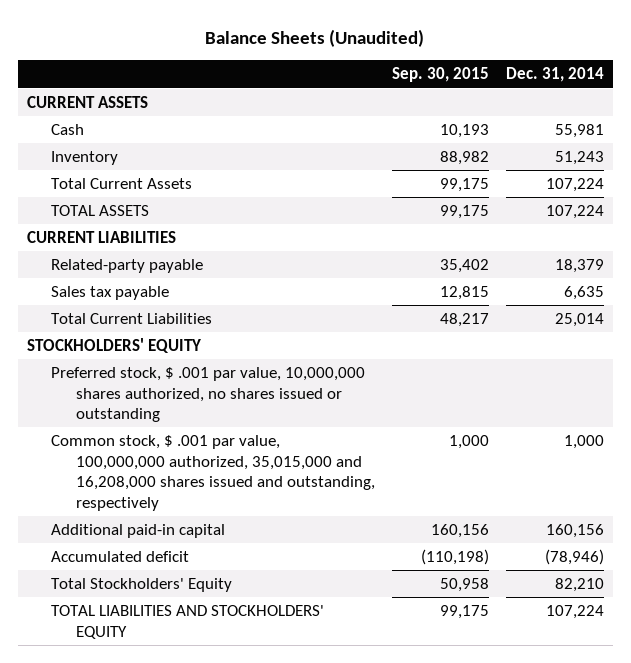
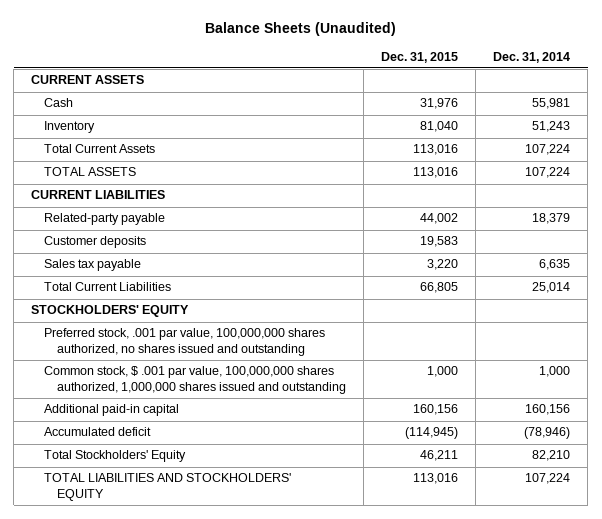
- | Sep. 30, 2015 | Dec. 31, 2014
+ | Dec. 31, 2015 | Dec. 31, 2014
+ Customer deposits | 19,583 |
- Preferred stock, $ .001 par value, 10,000,000 shares authorized, no shares issued or outstanding
- Common stock, $ .001 par value, 100,000,000 authorized, 35,015,000 and 16,208,000 shares issued and outstanding, respectively | 1,000 | 1,000
+ Preferred stock, .001 par value, 100,000,000 shares authorized, no shares issued and outstanding
+ Common stock, $ .001 par value, 100,000,000 shares authorized, 1,000,000 shares issued and outstanding | 1,000 | 1,000

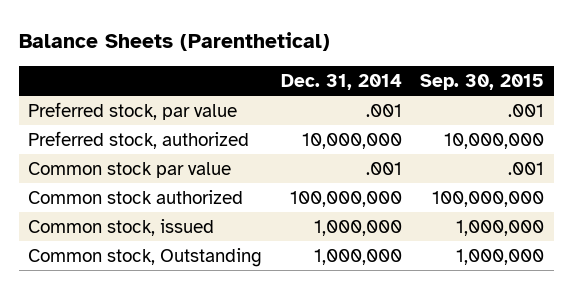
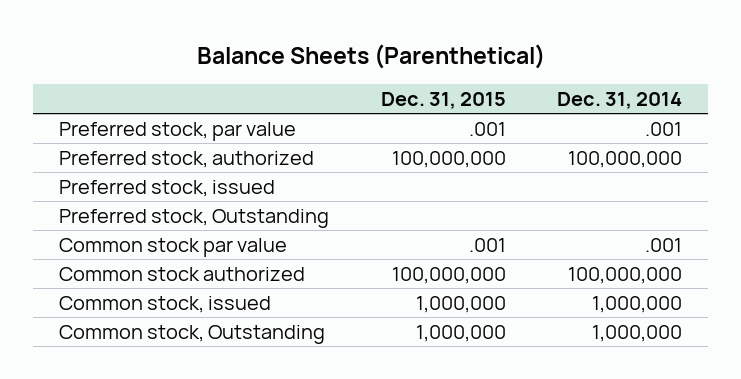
- | Dec. 31, 2014 | Sep. 30, 2015
+ | Dec. 31, 2015 | Dec. 31, 2014
- Preferred stock, authorized | 10,000,000 | 10,000,000
+ Preferred stock, authorized | 100,000,000 | 100,000,000
+ Preferred stock, issued
+ Preferred stock, Outstanding

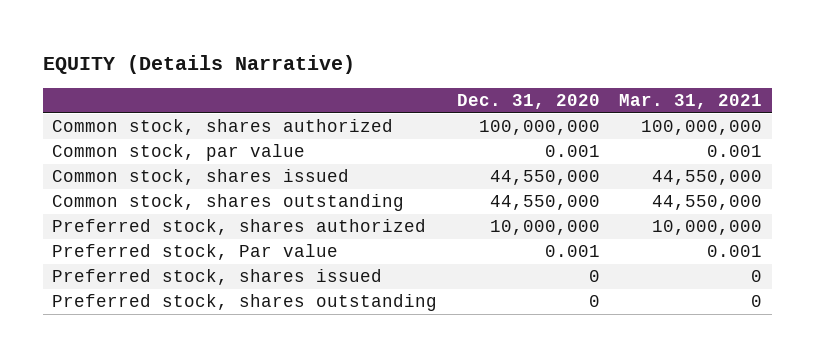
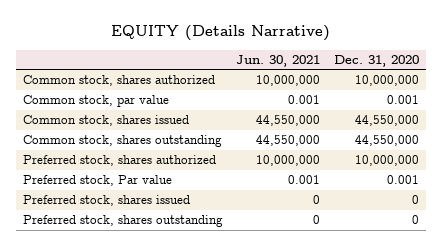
- | Dec. 31, 2020 | Mar. 31, 2021
+ | Jun. 30, 2021 | Dec. 31, 2020
- Common stock, shares authorized | 100,000,000 | 100,000,000
+ Common stock, shares authorized | 10,000,000 | 10,000,000

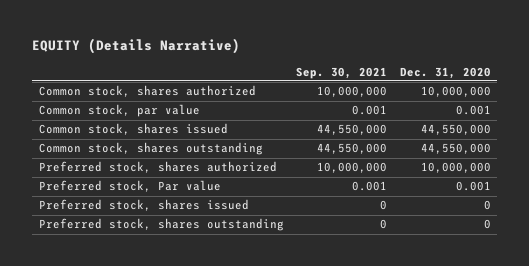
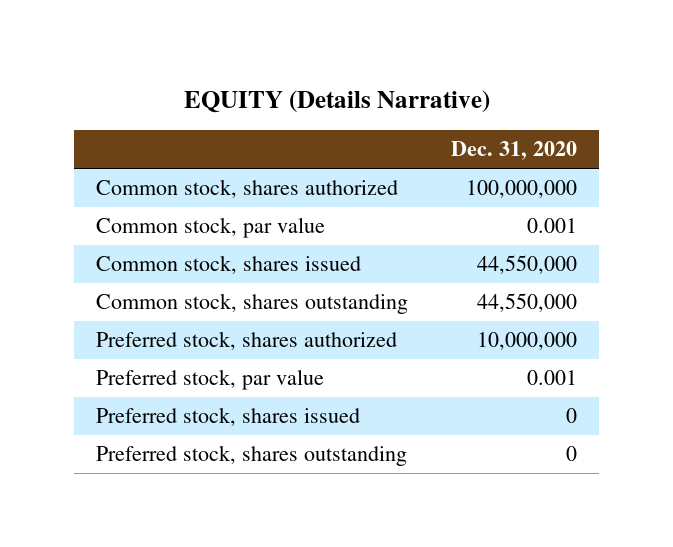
- | Sep. 30, 2021 | Dec. 31, 2020
+ | Dec. 31, 2020
- Common stock, shares authorized | 10,000,000 | 10,000,000
+ Common stock, shares authorized | 100,000,000
- Preferred stock, Par value | 0.001 | 0.001
+ Preferred stock, par value | 0.001

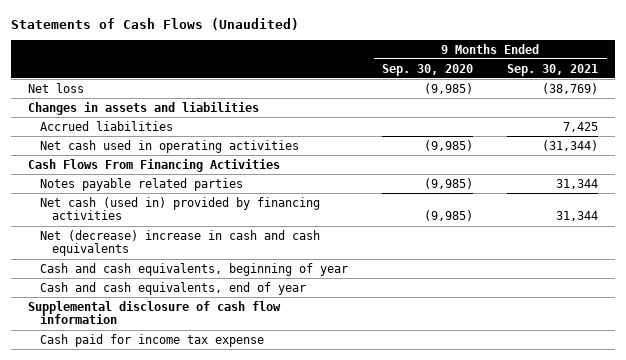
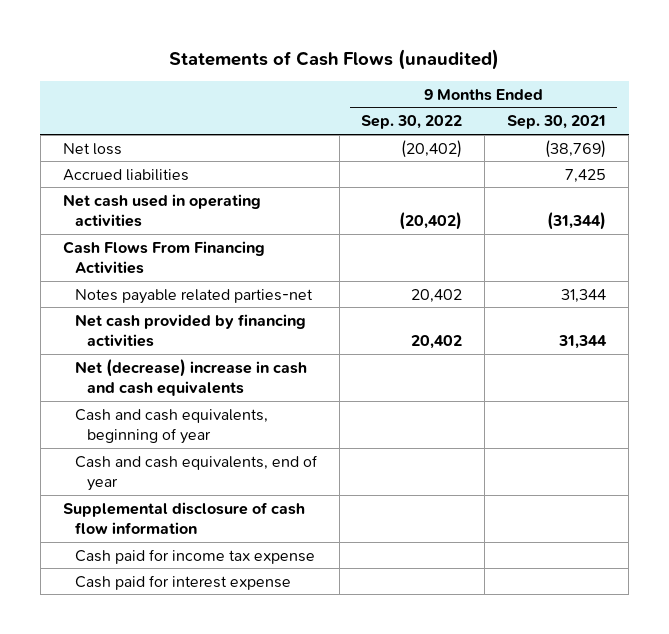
- Statements of Cash Flows (Unaudited)
+ Statements of Cash Flows (unaudited)
- | 9 Months Ended Sep. 30, 2020 | 9 Months Ended Sep. 30, 2021
+ | 9 Months Ended Sep. 30, 2022 | 9 Months Ended Sep. 30, 2021
- Changes in assets and liabilities
- Notes payable related parties | (9,985) | 31,344
- Net cash (used in) provided by financing activities | (9,985) | 31,344
+ Notes payable related parties-net | 20,402 | 31,344
+ Net cash provided by financing activities | 20,402 | 31,344
+ Cash paid for interest expense

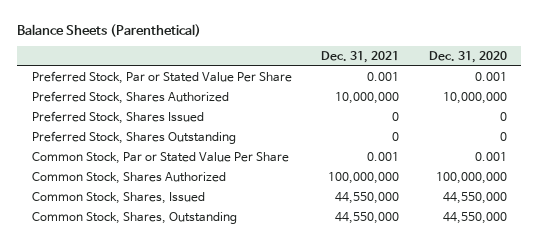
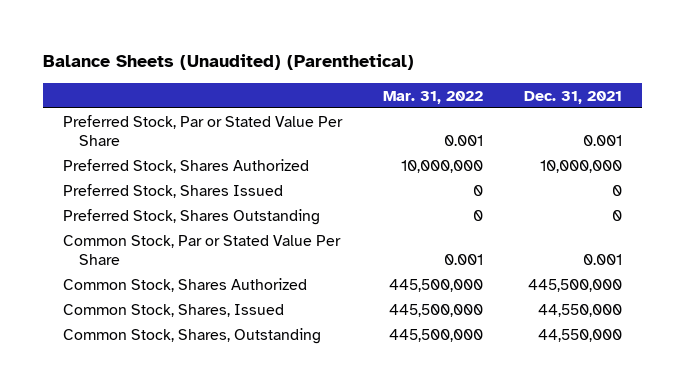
- Balance Sheets (Parenthetical)
+ Balance Sheets (Unaudited) (Parenthetical)
- | Dec. 31, 2021 | Dec. 31, 2020
+ | Mar. 31, 2022 | Dec. 31, 2021
- Common Stock, Shares Authorized | 100,000,000 | 100,000,000
+ Common Stock, Shares Authorized | 445,500,000 | 445,500,000

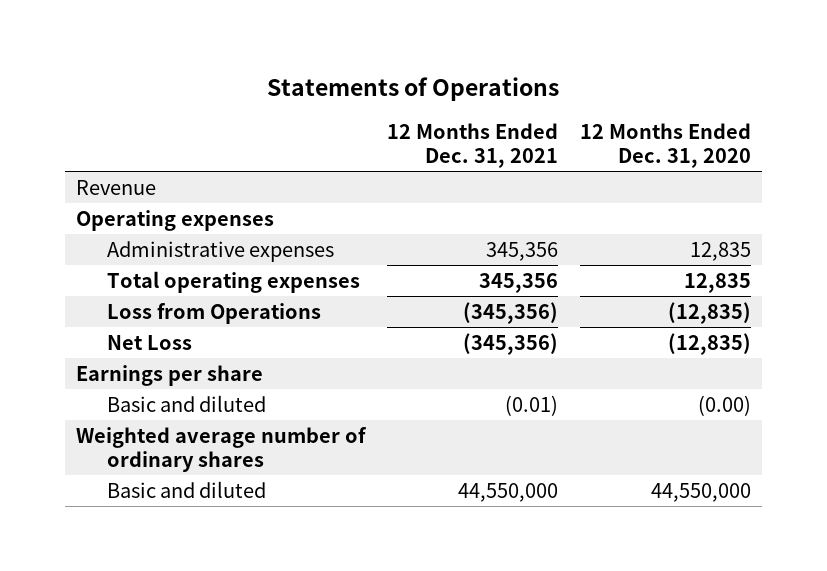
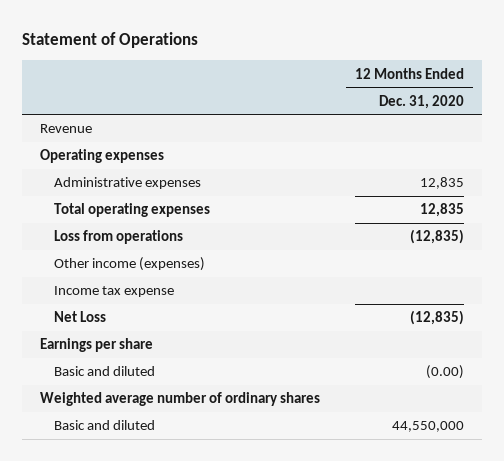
- Statements of Operations
+ Statement of Operations
- | 12 Months Ended Dec. 31, 2021 | 12 Months Ended Dec. 31, 2020
+ | 12 Months Ended Dec. 31, 2020
- Loss from Operations | (345,356) | (12,835)
+ Loss from operations | (12,835)
+ Other income (expenses)
+ Income tax expense

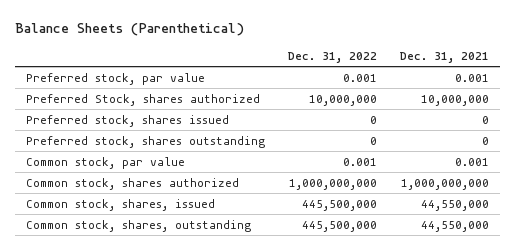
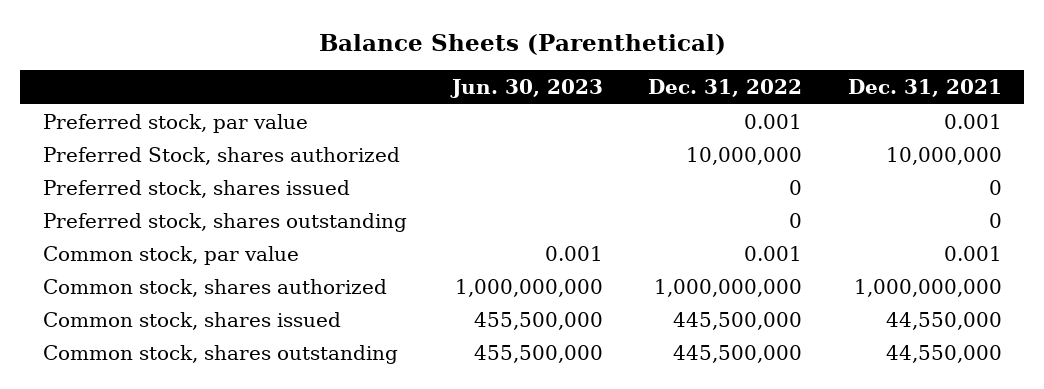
- | Dec. 31, 2022 | Dec. 31, 2021
+ | Jun. 30, 2023 | Dec. 31, 2022 | Dec. 31, 2021
- Common stock, shares, issued | 445,500,000 | 44,550,000
- Common stock, shares, outstanding | 445,500,000 | 44,550,000
+ Common stock, shares issued | 455,500,000 | 445,500,000 | 44,550,000
+ Common stock, shares outstanding | 455,500,000 | 445,500,000 | 44,550,000

